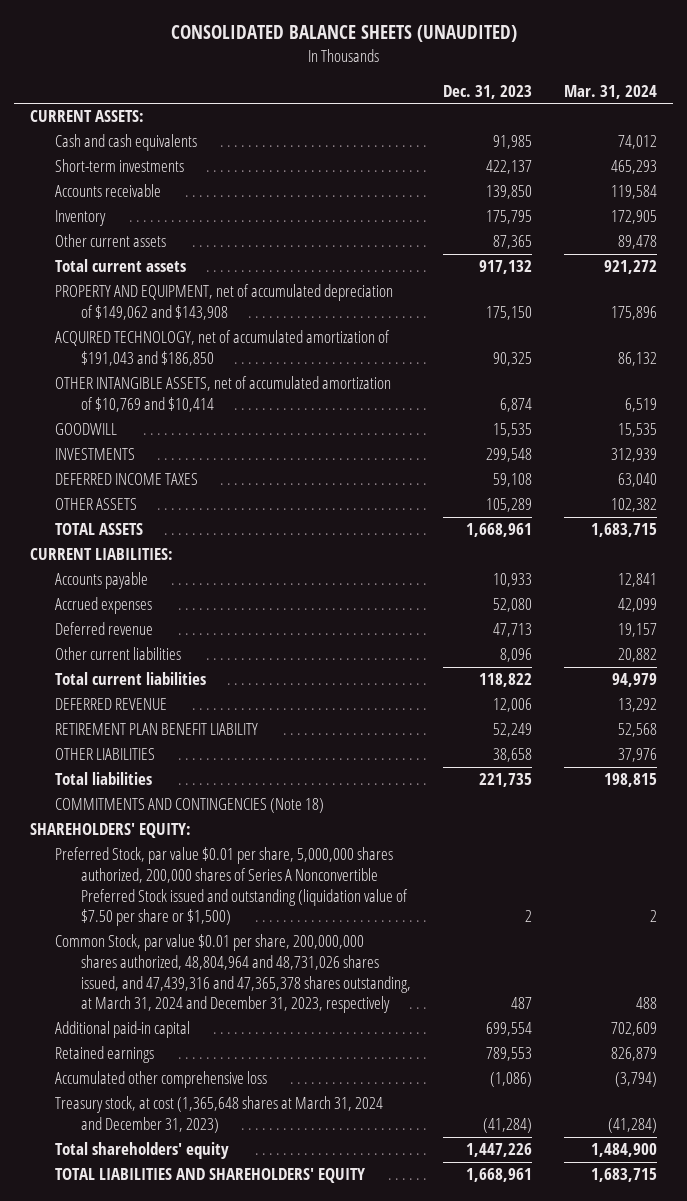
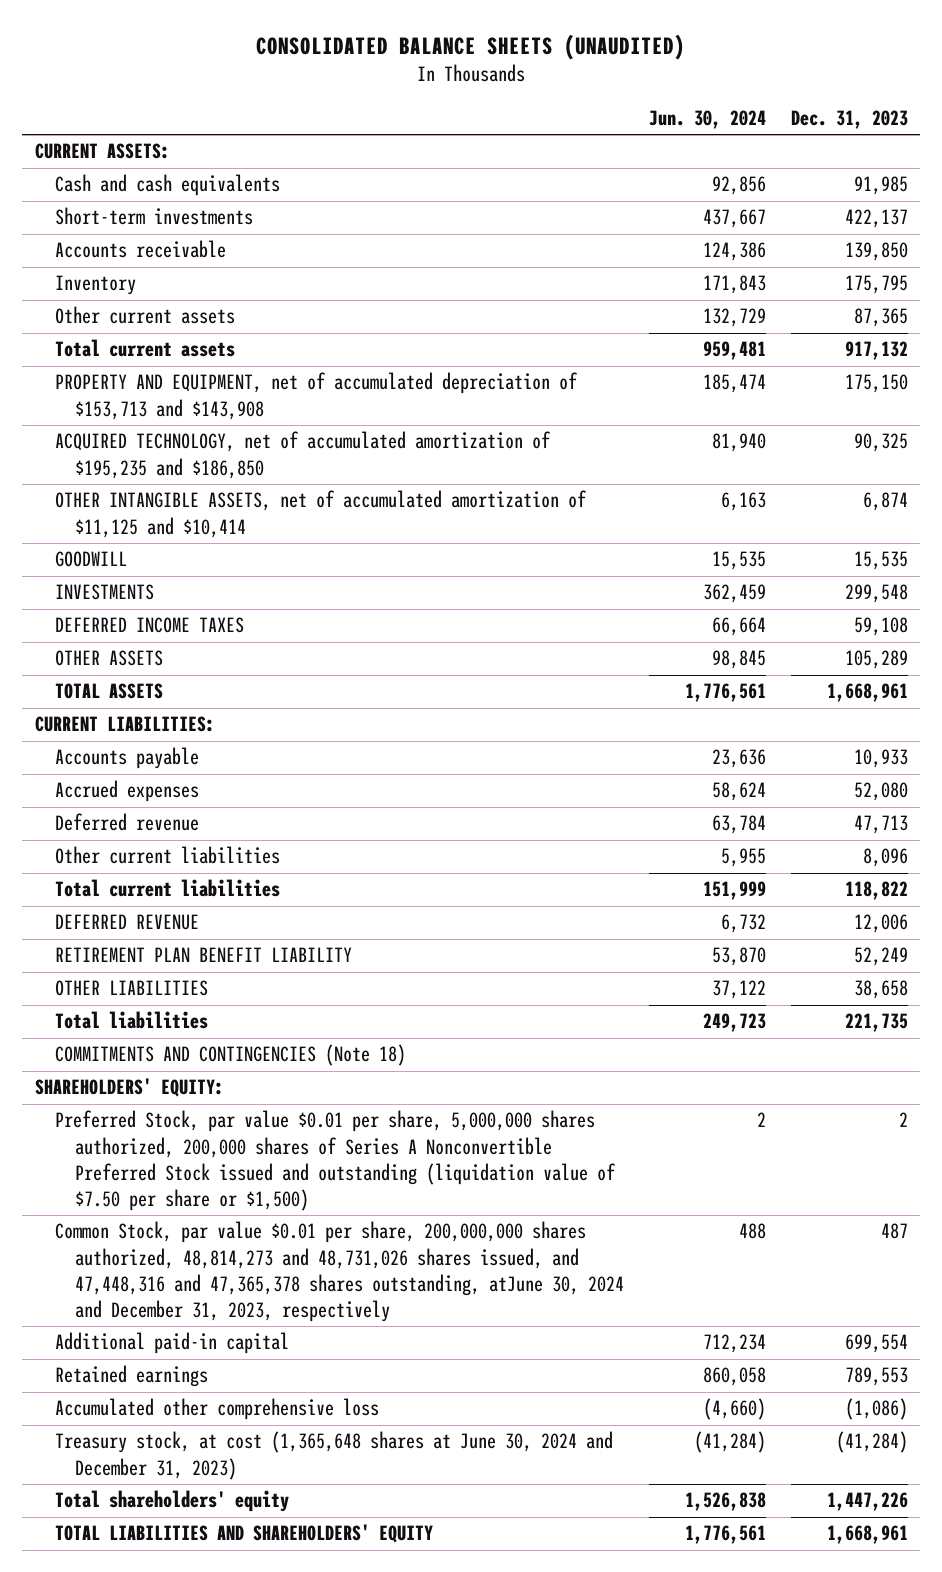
- | Dec. 31, 2023 | Mar. 31, 2024
+ | Jun. 30, 2024 | Dec. 31, 2023
- PROPERTY AND EQUIPMENT, net of accumulated depreciation of $149,062 and $143,908 | 175,150 | 175,896
- ACQUIRED TECHNOLOGY, net of accumulated amortization of $191,043 and $186,850 | 90,325 | 86,132
- OTHER INTANGIBLE ASSETS, net of accumulated amortization of $10,769 and $10,414 | 6,874 | 6,519
+ PROPERTY AND EQUIPMENT, net of accumulated depreciation of $153,713 and $143,908 | 185,474 | 175,150
+ ACQUIRED TECHNOLOGY, net of accumulated amortization of $195,235 and $186,850 | 81,940 | 90,325
+ OTHER INTANGIBLE ASSETS, net of accumulated amortization of $11,125 and $10,414 | 6,163 | 6,874
- Common Stock, par value $0.01 per share, 200,000,000 shares authorized, 48,804,964 and 48,731,026 shares issued, and 47,439,316 and 47,365,378 shares outstanding, at March 31, 2024 and December 31, 2023, respectively | 487 | 488
+ Common Stock, par value $0.01 per share, 200,000,000 shares authorized, 48,814,273 and 48,731,026 shares issued, and 47,448,316 and 47,365,378 shares outstanding, atJune 30, 2024 and December 31, 2023, respectively | 488 | 487
- Treasury stock, at cost (1,365,648 shares at March 31, 2024 and December 31, 2023) | (41,284) | (41,284)
+ Treasury stock, at cost (1,365,648 shares at June 30, 2024 and December 31, 2023) | (41,284) | (41,284)

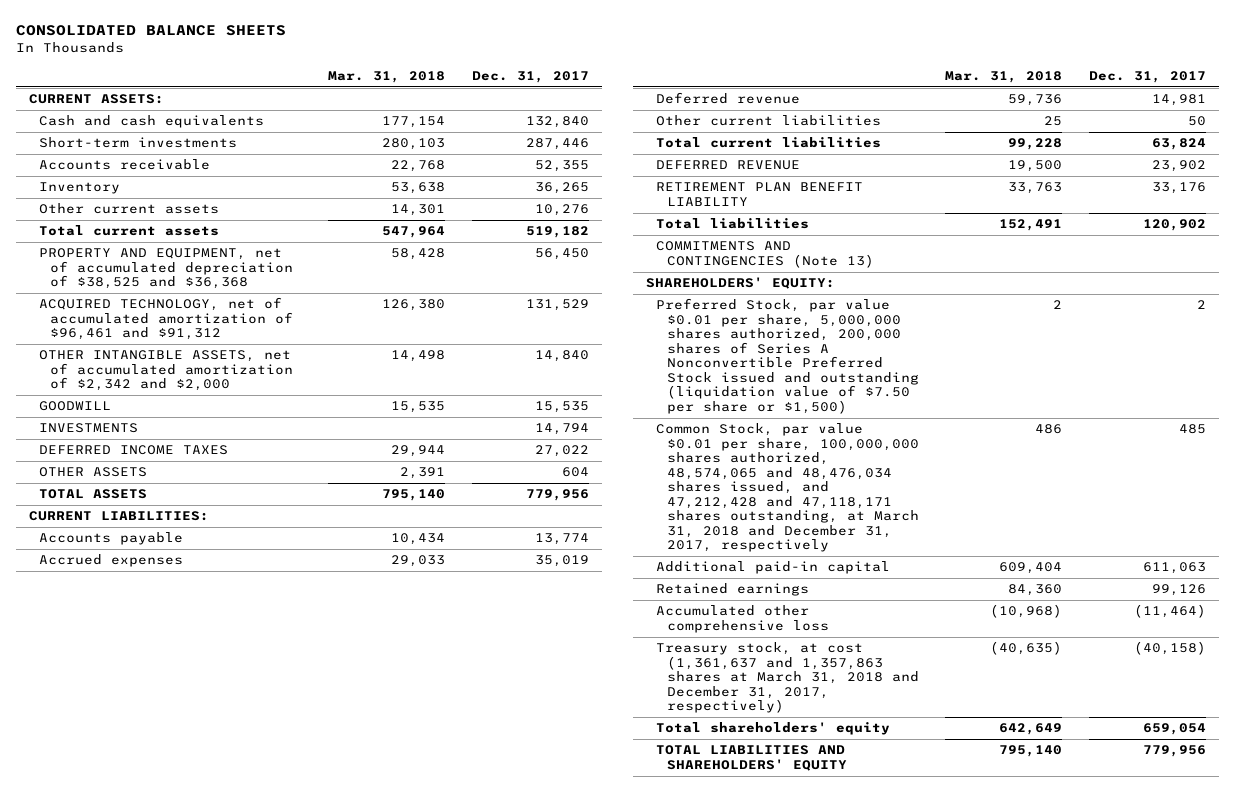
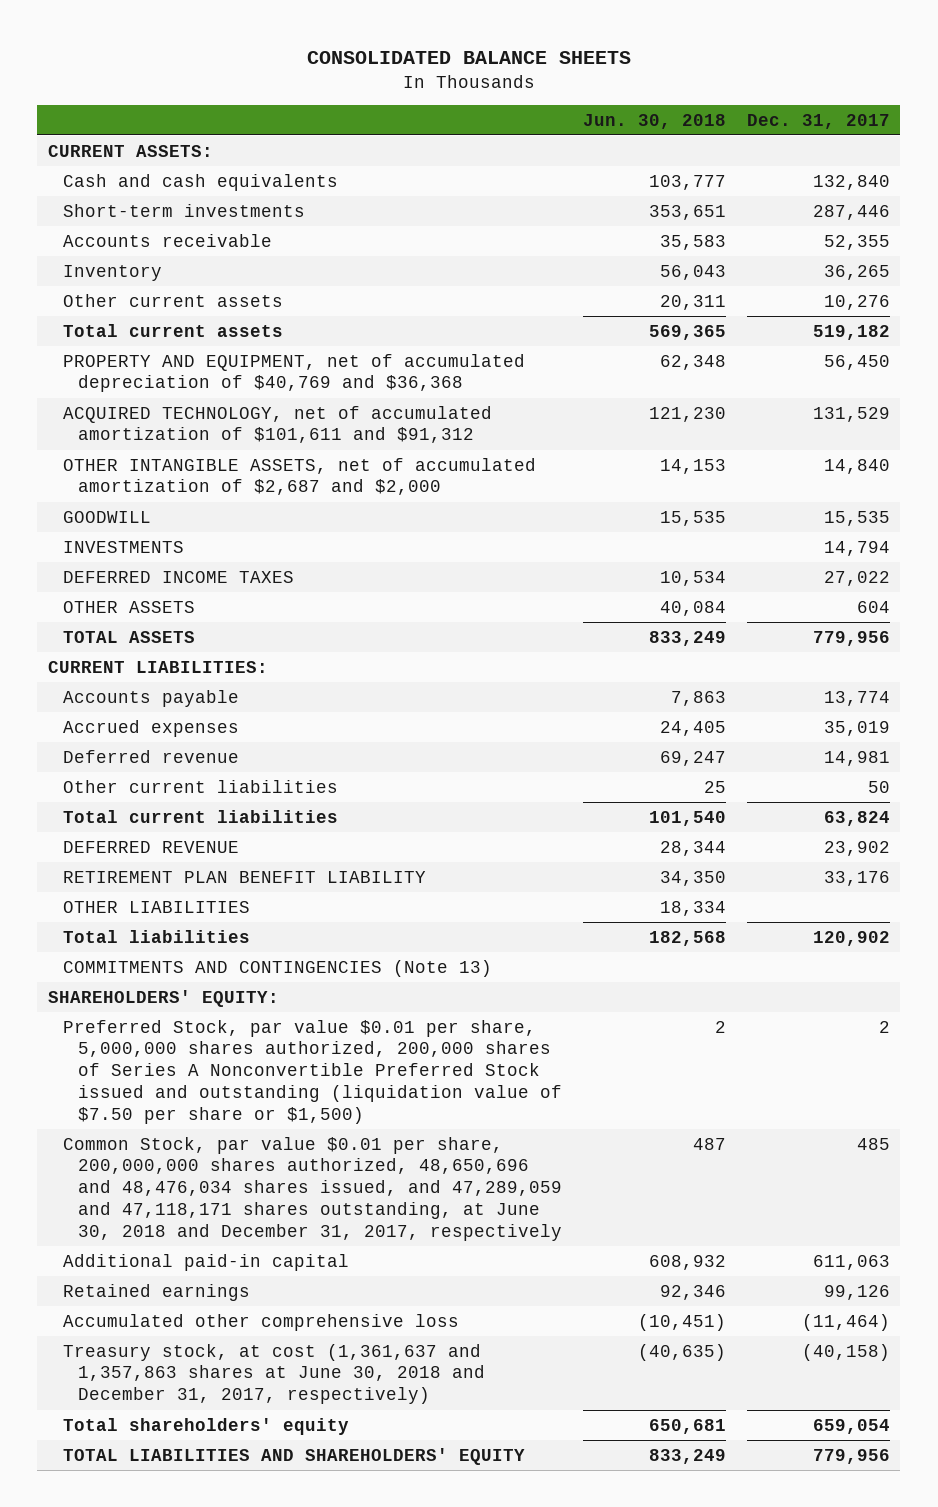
- | Mar. 31, 2018 | Dec. 31, 2017
+ | Jun. 30, 2018 | Dec. 31, 2017
- PROPERTY AND EQUIPMENT, net of accumulated depreciation of $38,525 and $36,368 | 58,428 | 56,450
- ACQUIRED TECHNOLOGY, net of accumulated amortization of $96,461 and $91,312 | 126,380 | 131,529
- OTHER INTANGIBLE ASSETS, net of accumulated amortization of $2,342 and $2,000 | 14,498 | 14,840
+ PROPERTY AND EQUIPMENT, net of accumulated depreciation of $40,769 and $36,368 | 62,348 | 56,450
+ ACQUIRED TECHNOLOGY, net of accumulated amortization of $101,611 and $91,312 | 121,230 | 131,529
+ OTHER INTANGIBLE ASSETS, net of accumulated amortization of $2,687 and $2,000 | 14,153 | 14,840
+ OTHER LIABILITIES | 18,334 |
- Common Stock, par value $0.01 per share, 100,000,000 shares authorized, 48,574,065 and 48,476,034 shares issued, and 47,212,428 and 47,118,171 shares outstanding, at March 31, 2018 and December 31, 2017, respectively | 486 | 485
+ Common Stock, par value $0.01 per share, 200,000,000 shares authorized, 48,650,696 and 48,476,034 shares issued, and 47,289,059 and 47,118,171 shares outstanding, at June 30, 2018 and December 31, 2017, respectively | 487 | 485
- Treasury stock, at cost (1,361,637 and 1,357,863 shares at March 31, 2018 and December 31, 2017, respectively) | (40,635) | (40,158)
+ Treasury stock, at cost (1,361,637 and 1,357,863 shares at June 30, 2018 and December 31, 2017, respectively) | (40,635) | (40,158)

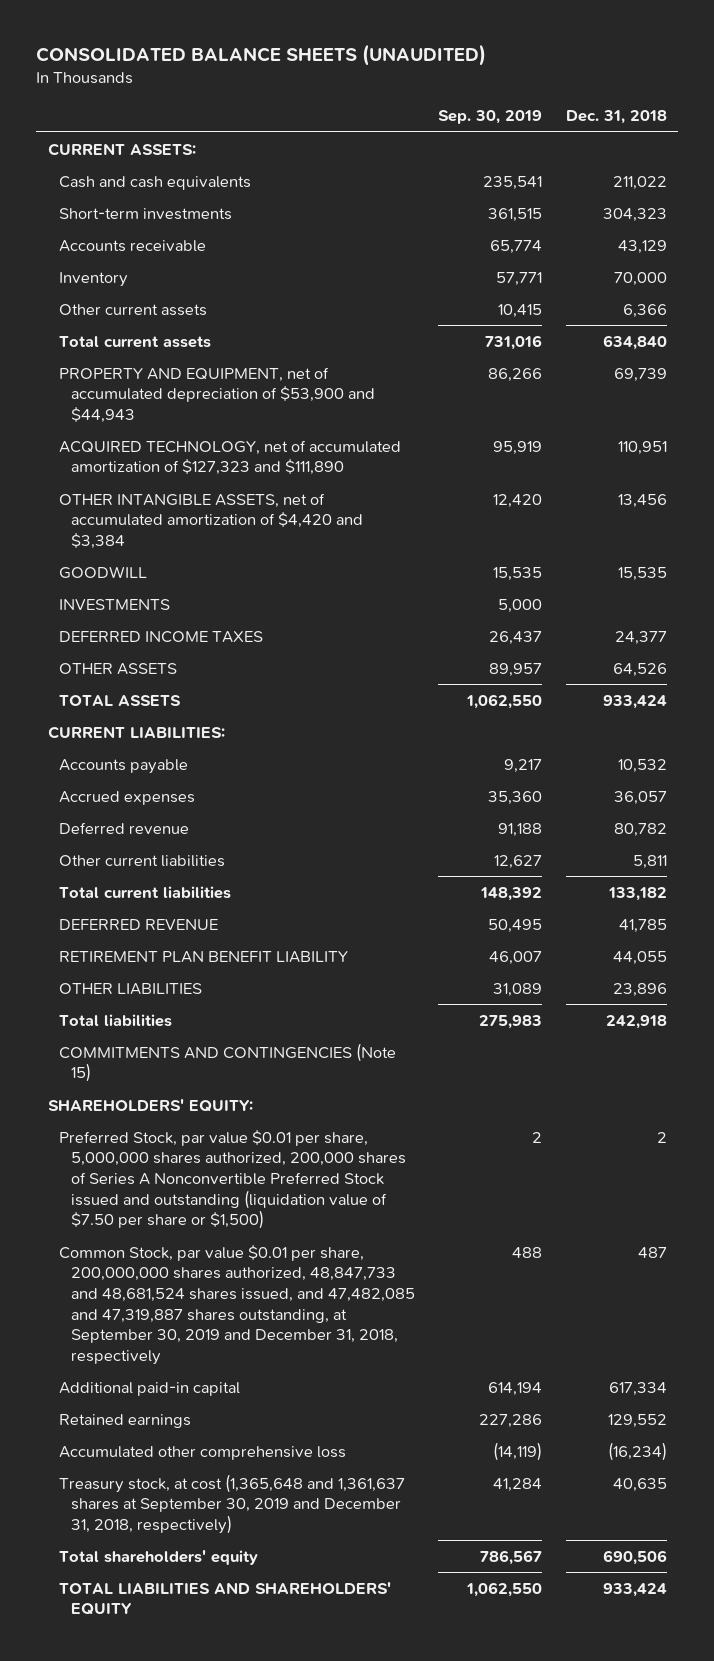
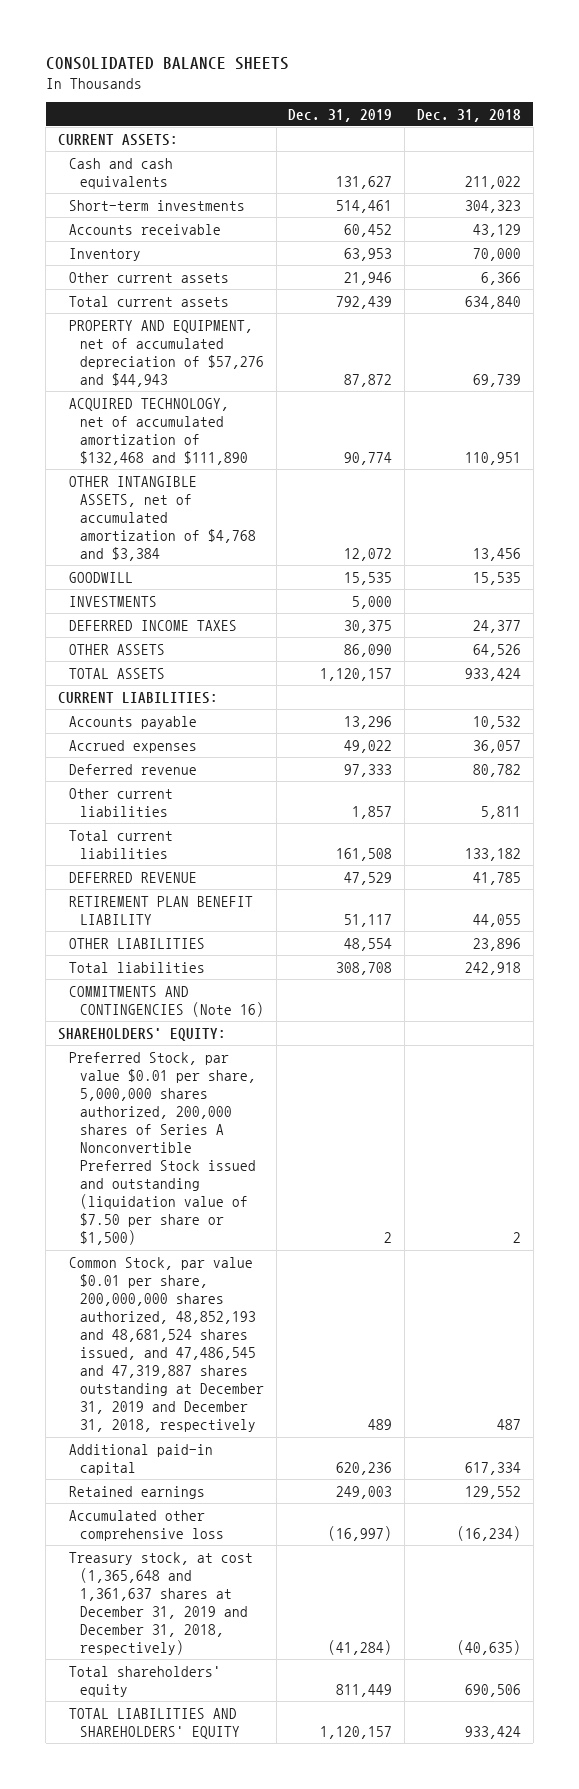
- CONSOLIDATED BALANCE SHEETS (UNAUDITED)
+ CONSOLIDATED BALANCE SHEETS
- | Sep. 30, 2019 | Dec. 31, 2018
+ | Dec. 31, 2019 | Dec. 31, 2018
- PROPERTY AND EQUIPMENT, net of accumulated depreciation of $53,900 and $44,943 | 86,266 | 69,739
- ACQUIRED TECHNOLOGY, net of accumulated amortization of $127,323 and $111,890 | 95,919 | 110,951
- OTHER INTANGIBLE ASSETS, net of accumulated amortization of $4,420 and $3,384 | 12,420 | 13,456
+ PROPERTY AND EQUIPMENT, net of accumulated depreciation of $57,276 and $44,943 | 87,872 | 69,739
+ ACQUIRED TECHNOLOGY, net of accumulated amortization of $132,468 and $111,890 | 90,774 | 110,951
+ OTHER INTANGIBLE ASSETS, net of accumulated amortization of $4,768 and $3,384 | 12,072 | 13,456
- COMMITMENTS AND CONTINGENCIES (Note 15)
+ COMMITMENTS AND CONTINGENCIES (Note 16)
- Common Stock, par value $0.01 per share, 200,000,000 shares authorized, 48,847,733 and 48,681,524 shares issued, and 47,482,085 and 47,319,887 shares outstanding, at September 30, 2019 and December 31, 2018, respectively | 488 | 487
+ Common Stock, par value $0.01 per share, 200,000,000 shares authorized, 48,852,193 and 48,681,524 shares issued, and 47,486,545 and 47,319,887 shares outstanding at December 31, 2019 and December 31, 2018, respectively | 489 | 487
- Treasury stock, at cost (1,365,648 and 1,361,637 shares at September 30, 2019 and December 31, 2018, respectively) | 41,284 | 40,635
+ Treasury stock, at cost (1,365,648 and 1,361,637 shares at December 31, 2019 and December 31, 2018, respectively) | (41,284) | (40,635)

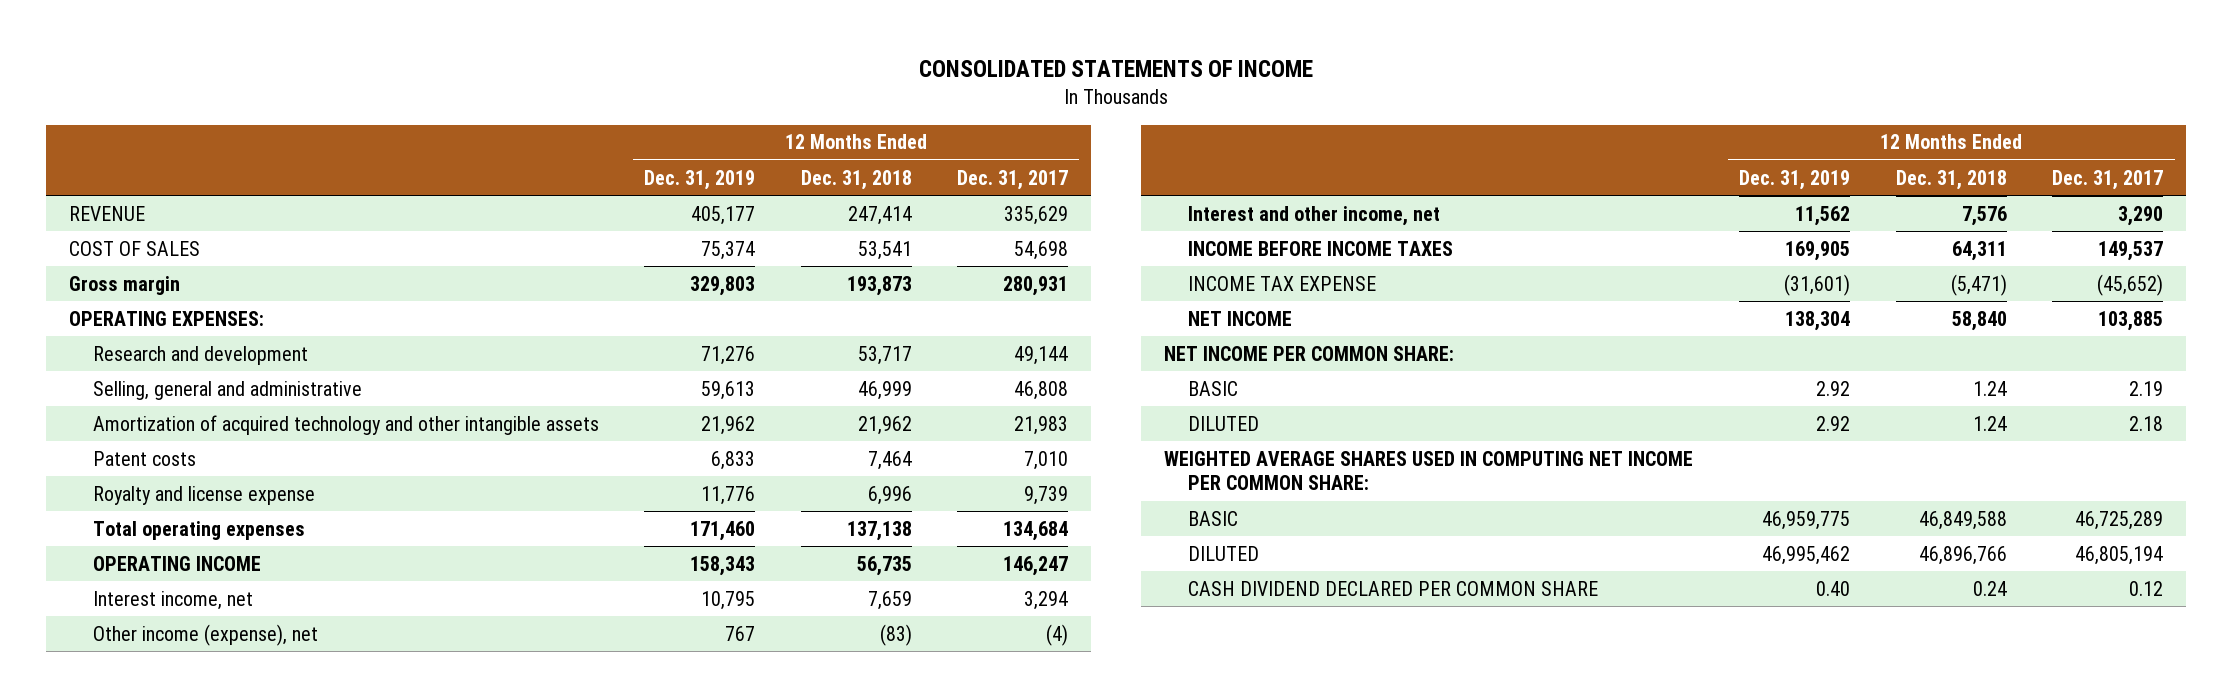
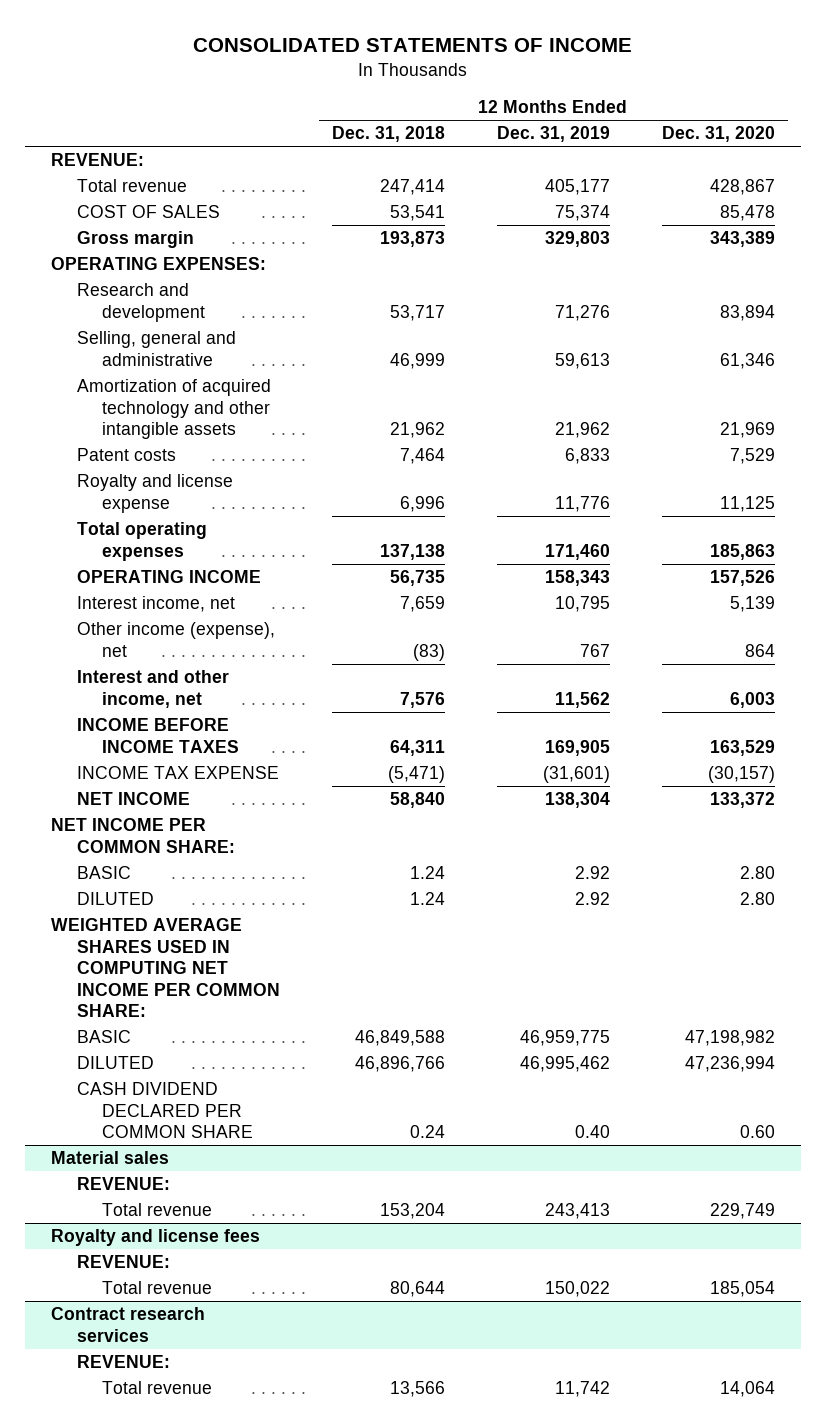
- | 12 Months Ended Dec. 31, 2019 | 12 Months Ended Dec. 31, 2018 | 12 Months Ended Dec. 31, 2017
+ | 12 Months Ended Dec. 31, 2018 | 12 Months Ended Dec. 31, 2019 | 12 Months Ended Dec. 31, 2020
- REVENUE | 405,177 | 247,414 | 335,629
+ REVENUE:
+ Total revenue | 247,414 | 405,177 | 428,867
+ Material sales
+ REVENUE:
+ Total revenue | 153,204 | 243,413 | 229,749
+ Royalty and license fees
+ REVENUE:
+ Total revenue | 80,644 | 150,022 | 185,054
+ Contract research services
+ REVENUE:
+ Total revenue | 13,566 | 11,742 | 14,064

